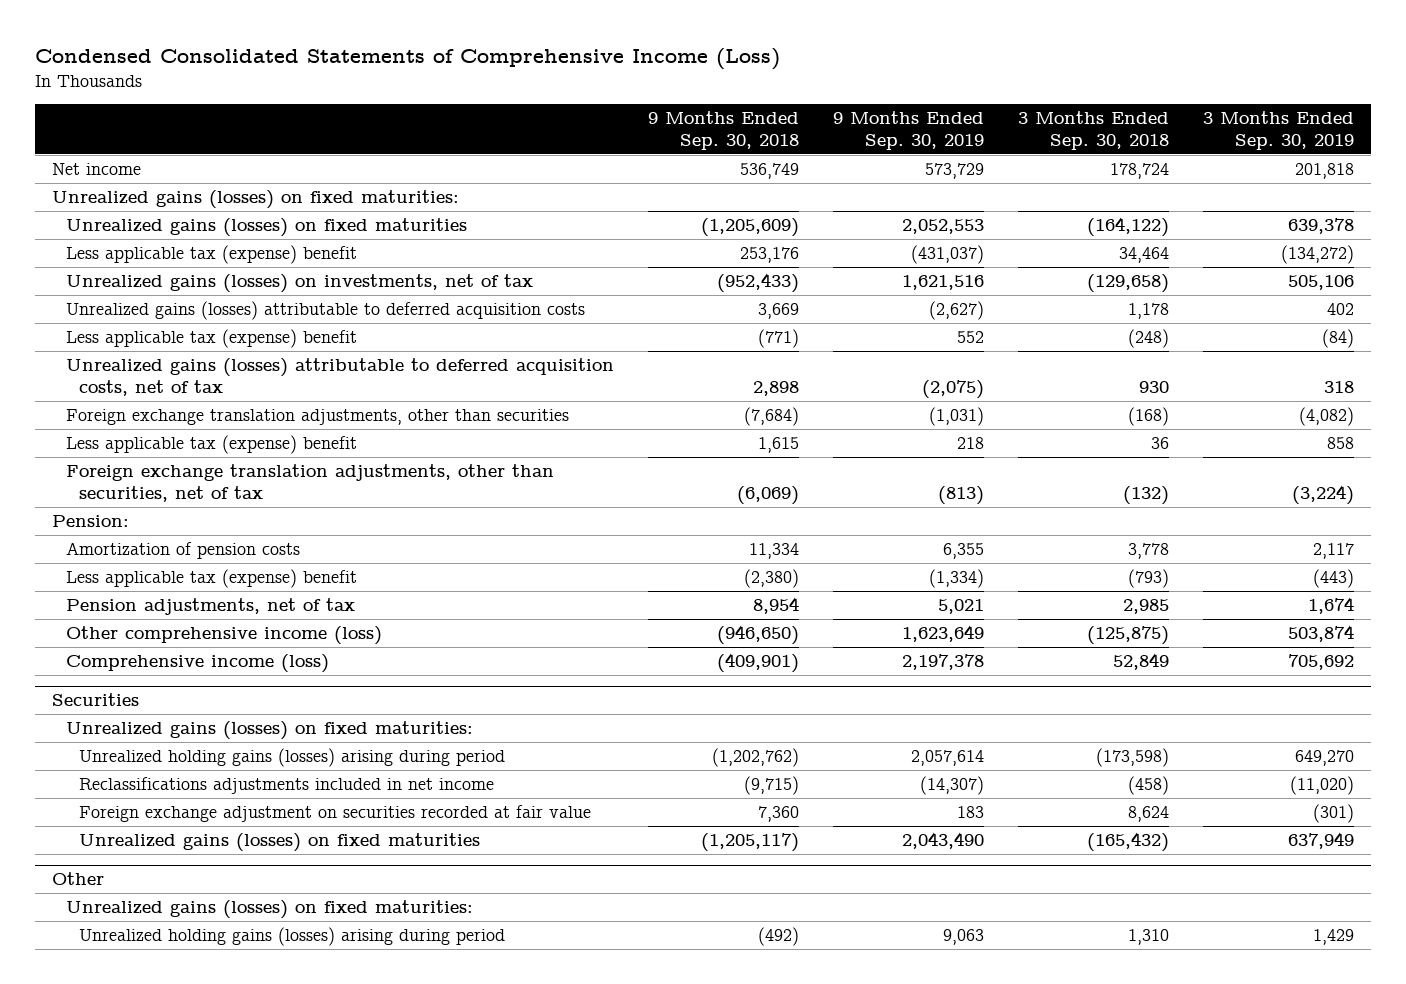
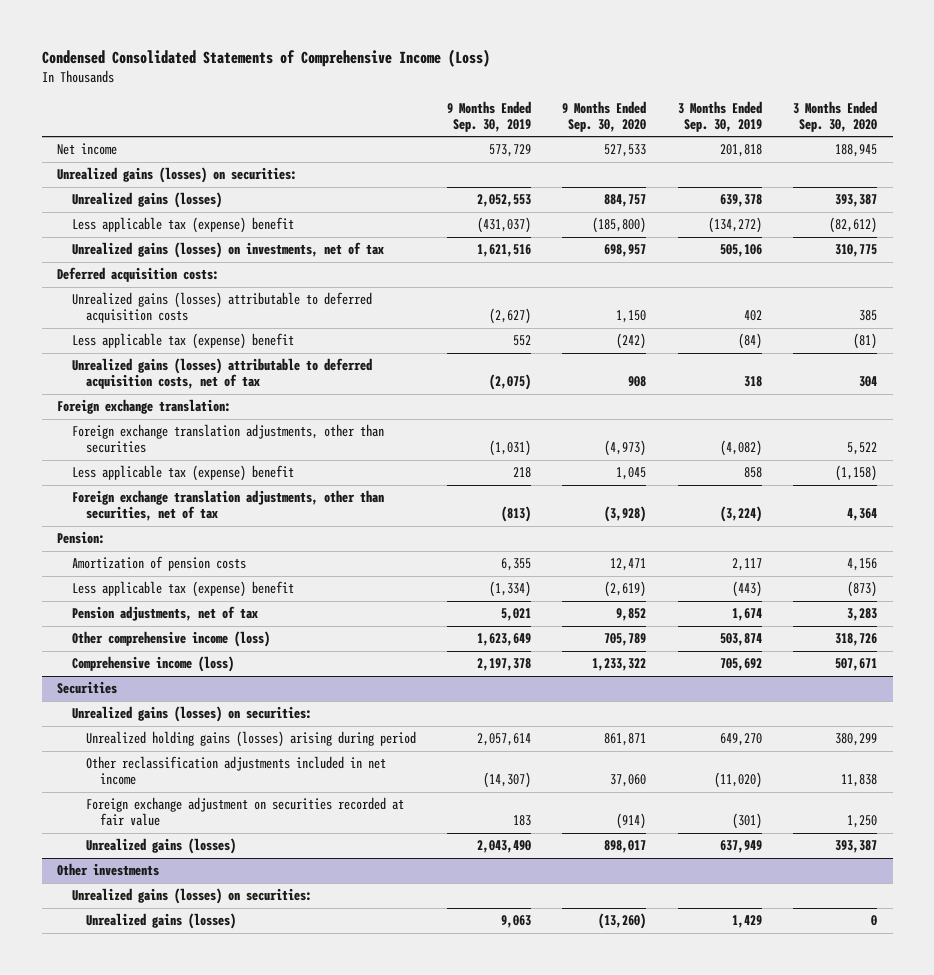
- | 9 Months Ended Sep. 30, 2018 | 9 Months Ended Sep. 30, 2019 | 3 Months Ended Sep. 30, 2018 | 3 Months Ended Sep. 30, 2019
+ | 9 Months Ended Sep. 30, 2019 | 9 Months Ended Sep. 30, 2020 | 3 Months Ended Sep. 30, 2019 | 3 Months Ended Sep. 30, 2020
- Unrealized gains (losses) on fixed maturities:
- Unrealized gains (losses) on fixed maturities | (1,205,609) | 2,052,553 | (164,122) | 639,378
+ Unrealized gains (losses) on securities:
+ Unrealized gains (losses) | 2,052,553 | 884,757 | 639,378 | 393,387
+ Deferred acquisition costs:
+ Foreign exchange translation:
@ Securities
- Unrealized gains (losses) on fixed maturities:
+ Unrealized gains (losses) on securities:
- Reclassifications adjustments included in net income | (9,715) | (14,307) | (458) | (11,020)
+ Other reclassification adjustments included in net income | (14,307) | 37,060 | (11,020) | 11,838
- Unrealized gains (losses) on fixed maturities | (1,205,117) | 2,043,490 | (165,432) | 637,949
- Other
- Unrealized gains (losses) on fixed maturities:
- Unrealized holding gains (losses) arising during period | (492) | 9,063 | 1,310 | 1,429
@ Securities
+ Unrealized gains (losses) | 2,043,490 | 898,017 | 637,949 | 393,387
+ Other investments
+ Unrealized gains (losses) on securities:
+ Unrealized gains (losses) | 9,063 | (13,260) | 1,429 | 0

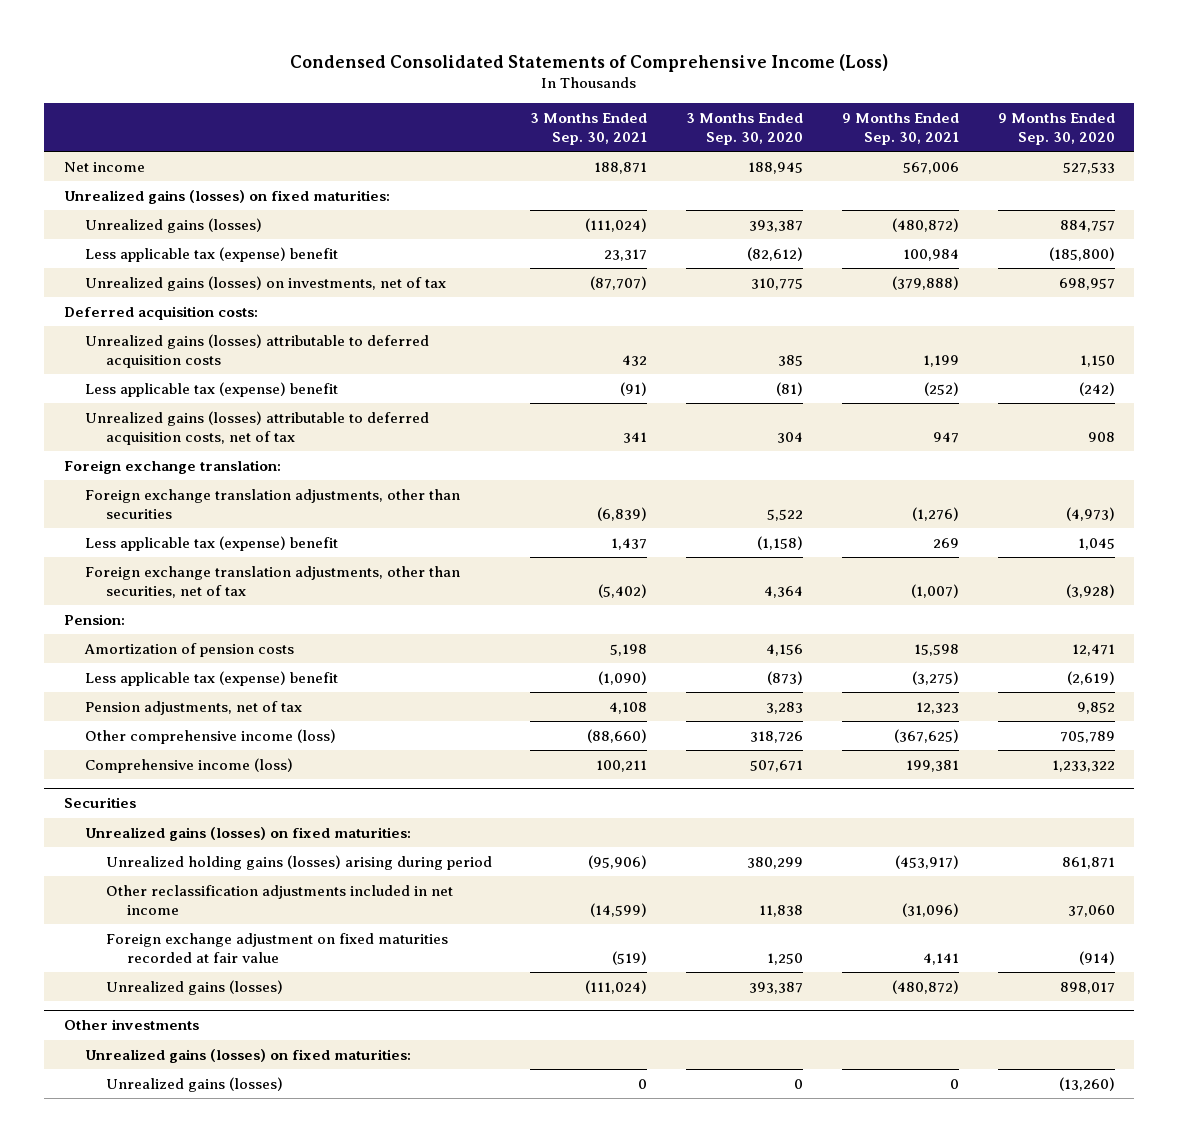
- | 9 Months Ended Sep. 30, 2019 | 9 Months Ended Sep. 30, 2020 | 3 Months Ended Sep. 30, 2019 | 3 Months Ended Sep. 30, 2020
+ | 3 Months Ended Sep. 30, 2021 | 3 Months Ended Sep. 30, 2020 | 9 Months Ended Sep. 30, 2021 | 9 Months Ended Sep. 30, 2020
- Unrealized gains (losses) on securities:
+ Unrealized gains (losses) on fixed maturities:
@ Securities
- Unrealized gains (losses) on securities:
+ Unrealized gains (losses) on fixed maturities:
- Foreign exchange adjustment on securities recorded at fair value | 183 | (914) | (301) | 1,250
+ Foreign exchange adjustment on fixed maturities recorded at fair value | (519) | 1,250 | 4,141 | (914)
@ Other investments
- Unrealized gains (losses) on securities:
+ Unrealized gains (losses) on fixed maturities:

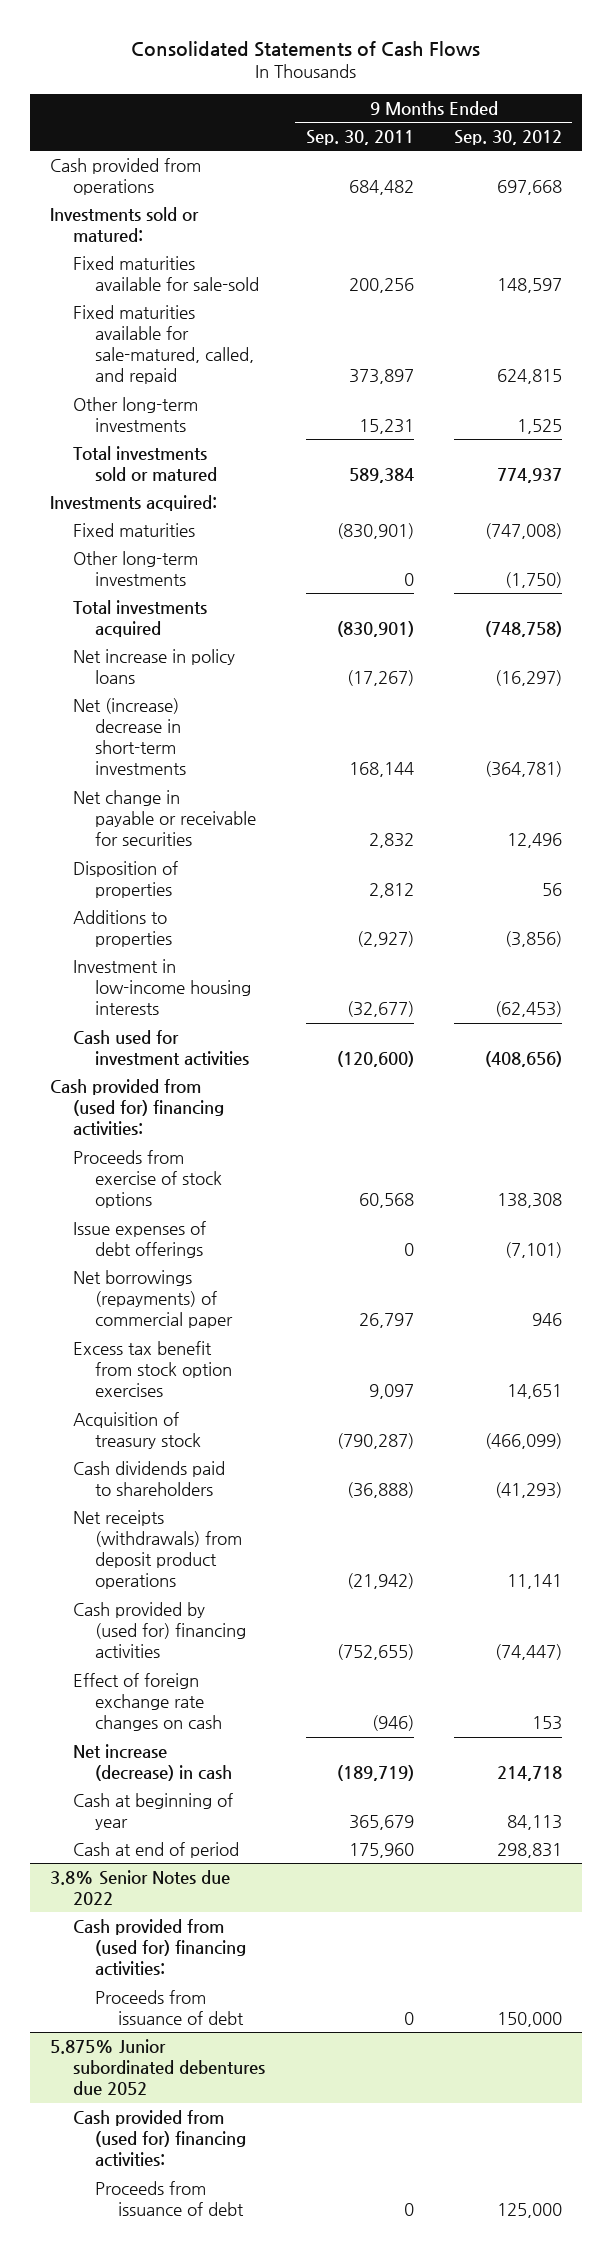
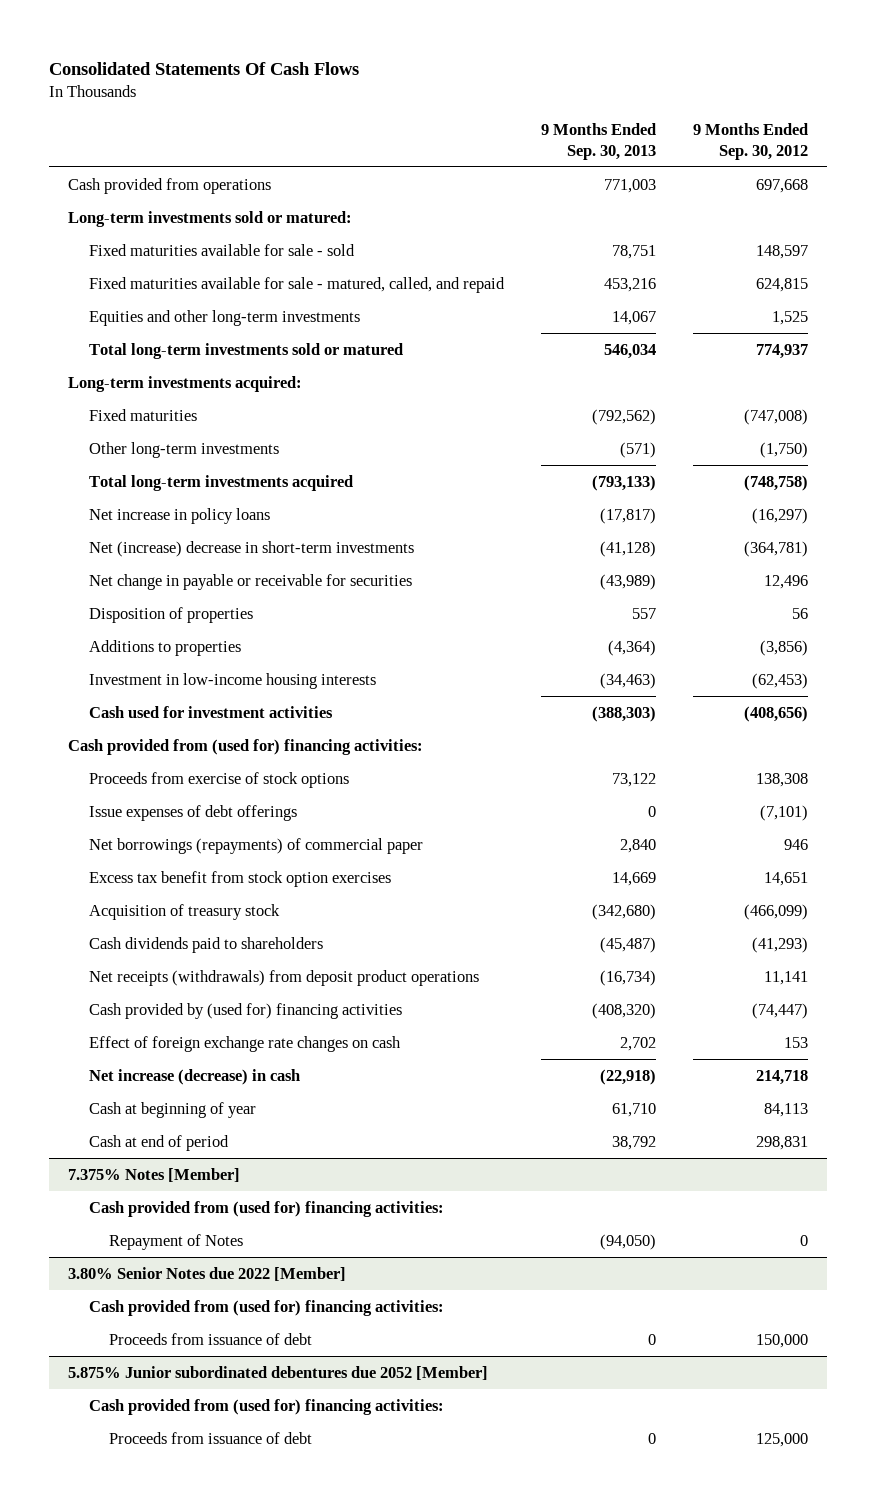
- Consolidated Statements of Cash Flows
+ Consolidated Statements Of Cash Flows
- | 9 Months Ended Sep. 30, 2011 | 9 Months Ended Sep. 30, 2012
+ | 9 Months Ended Sep. 30, 2013 | 9 Months Ended Sep. 30, 2012
- Investments sold or matured:
- Fixed maturities available for sale-sold | 200,256 | 148,597
- Fixed maturities available for sale-matured, called, and repaid | 373,897 | 624,815
- Other long-term investments | 15,231 | 1,525
- Total investments sold or matured | 589,384 | 774,937
- Investments acquired:
+ Long-term investments sold or matured:
+ Fixed maturities available for sale - sold | 78,751 | 148,597
+ Fixed maturities available for sale - matured, called, and repaid | 453,216 | 624,815
+ Equities and other long-term investments | 14,067 | 1,525
+ Total long-term investments sold or matured | 546,034 | 774,937
+ Long-term investments acquired:
- Total investments acquired | (830,901) | (748,758)
+ Total long-term investments acquired | (793,133) | (748,758)
- 3.8% Senior Notes due 2022
+ 7.375% Notes [Member]
+ Repayment of Notes | (94,050) | 0
+ 3.80% Senior Notes due 2022 [Member]
+ Cash provided from (used for) financing activities:
- 5.875% Junior subordinated debentures due 2052
+ 5.875% Junior subordinated debentures due 2052 [Member]

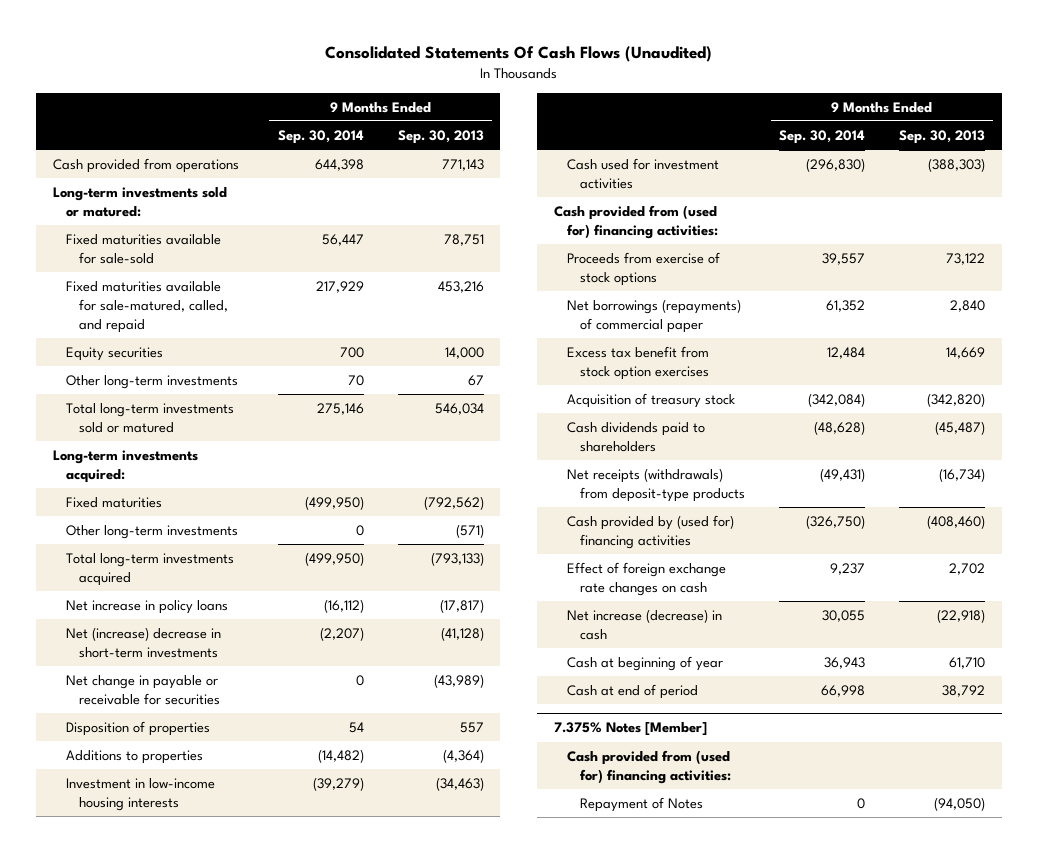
- Consolidated Statements Of Cash Flows
+ Consolidated Statements Of Cash Flows (Unaudited)
- | 9 Months Ended Sep. 30, 2013 | 9 Months Ended Sep. 30, 2012
+ | 9 Months Ended Sep. 30, 2014 | 9 Months Ended Sep. 30, 2013
- Cash provided from operations | 771,003 | 697,668
+ Cash provided from operations | 644,398 | 771,143
- Fixed maturities available for sale - sold | 78,751 | 148,597
- Fixed maturities available for sale - matured, called, and repaid | 453,216 | 624,815
- Equities and other long-term investments | 14,067 | 1,525
+ Fixed maturities available for sale-sold | 56,447 | 78,751
+ Fixed maturities available for sale-matured, called, and repaid | 217,929 | 453,216
+ Equity securities | 700 | 14,000
+ Other long-term investments | 70 | 67
- Issue expenses of debt offerings | 0 | (7,101)
- Acquisition of treasury stock | (342,680) | (466,099)
+ Acquisition of treasury stock | (342,084) | (342,820)
- Net receipts (withdrawals) from deposit product operations | (16,734) | 11,141
- Cash provided by (used for) financing activities | (408,320) | (74,447)
+ Net receipts (withdrawals) from deposit-type products | (49,431) | (16,734)
+ Cash provided by (used for) financing activities | (326,750) | (408,460)
- 3.80% Senior Notes due 2022 [Member]
- Cash provided from (used for) financing activities:
- Proceeds from issuance of debt | 0 | 150,000
- 5.875% Junior subordinated debentures due 2052 [Member]
- Cash provided from (used for) financing activities:
- Proceeds from issuance of debt | 0 | 125,000

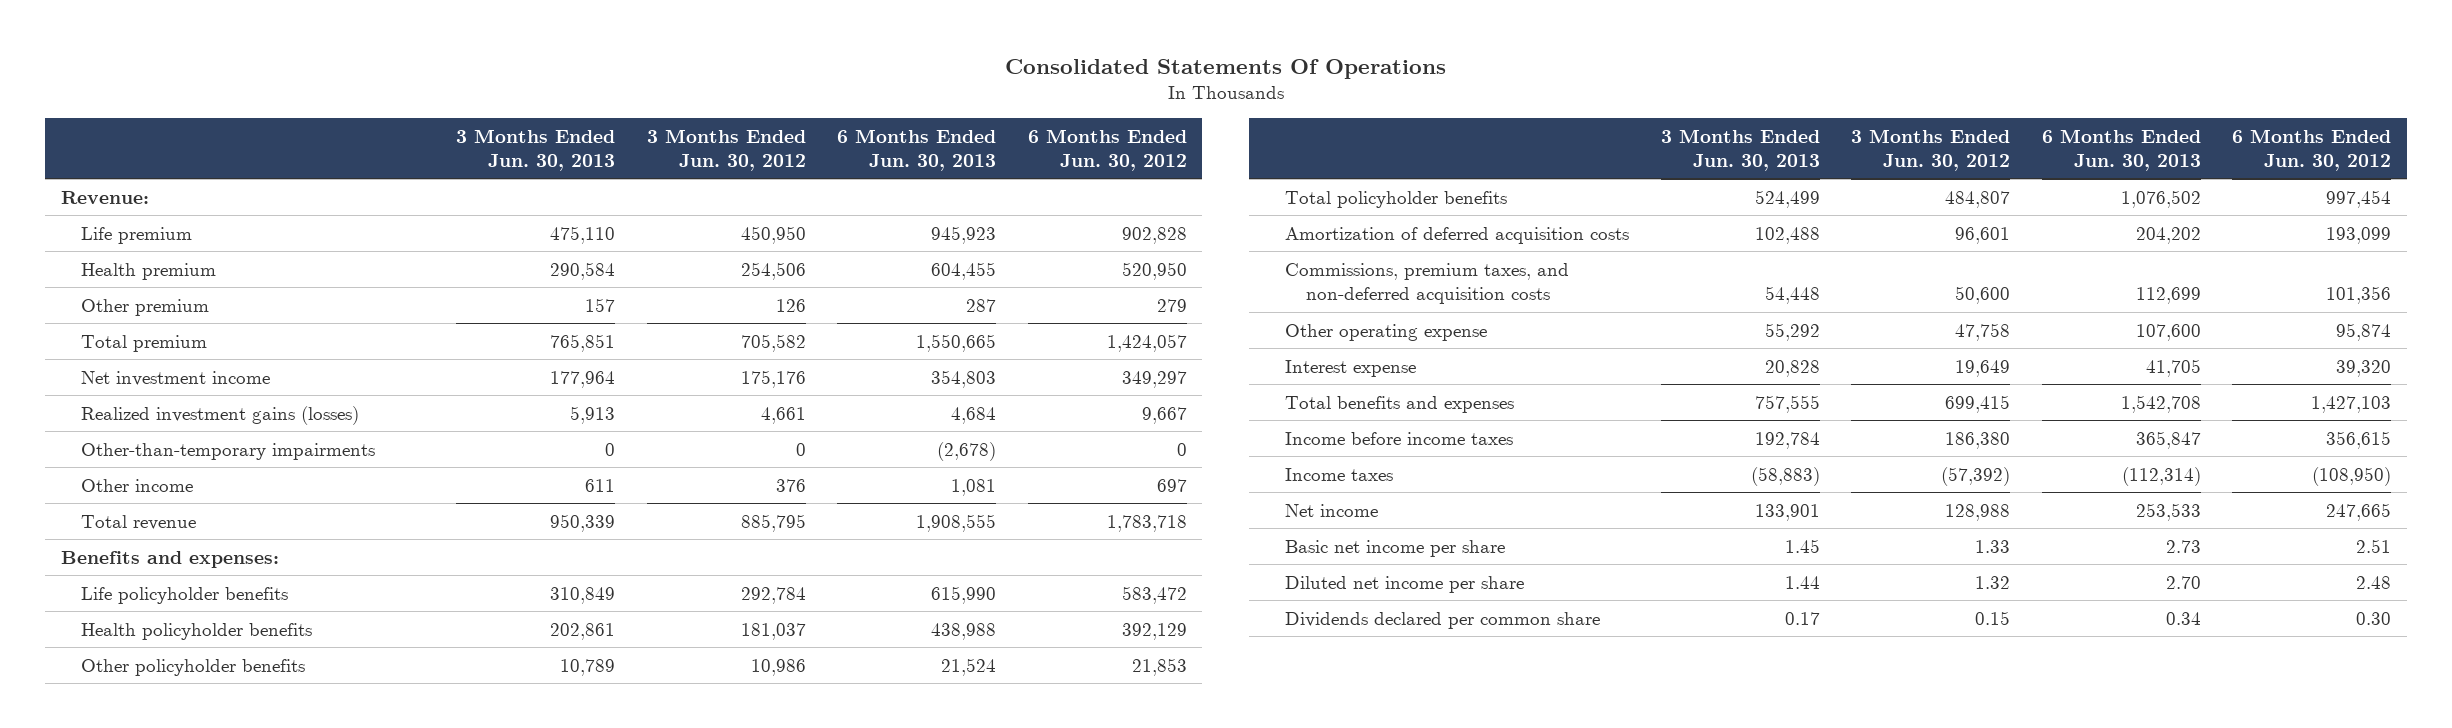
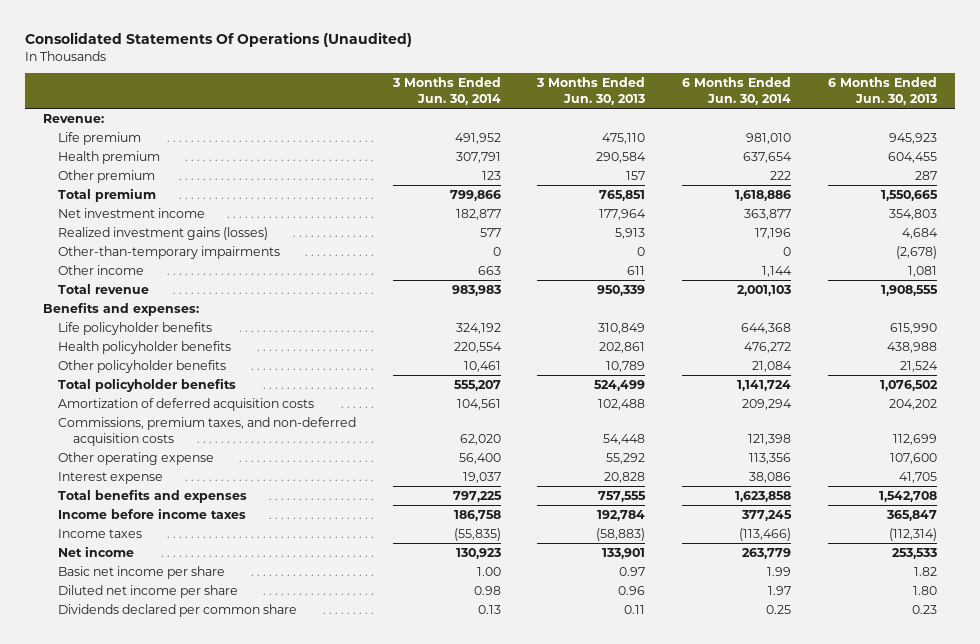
- Consolidated Statements Of Operations
+ Consolidated Statements Of Operations (Unaudited)
- | 3 Months Ended Jun. 30, 2013 | 3 Months Ended Jun. 30, 2012 | 6 Months Ended Jun. 30, 2013 | 6 Months Ended Jun. 30, 2012
+ | 3 Months Ended Jun. 30, 2014 | 3 Months Ended Jun. 30, 2013 | 6 Months Ended Jun. 30, 2014 | 6 Months Ended Jun. 30, 2013
- Basic net income per share | 1.45 | 1.33 | 2.73 | 2.51
- Diluted net income per share | 1.44 | 1.32 | 2.70 | 2.48
- Dividends declared per common share | 0.17 | 0.15 | 0.34 | 0.30
+ Basic net income per share | 1.00 | 0.97 | 1.99 | 1.82
+ Diluted net income per share | 0.98 | 0.96 | 1.97 | 1.80
+ Dividends declared per common share | 0.13 | 0.11 | 0.25 | 0.23

